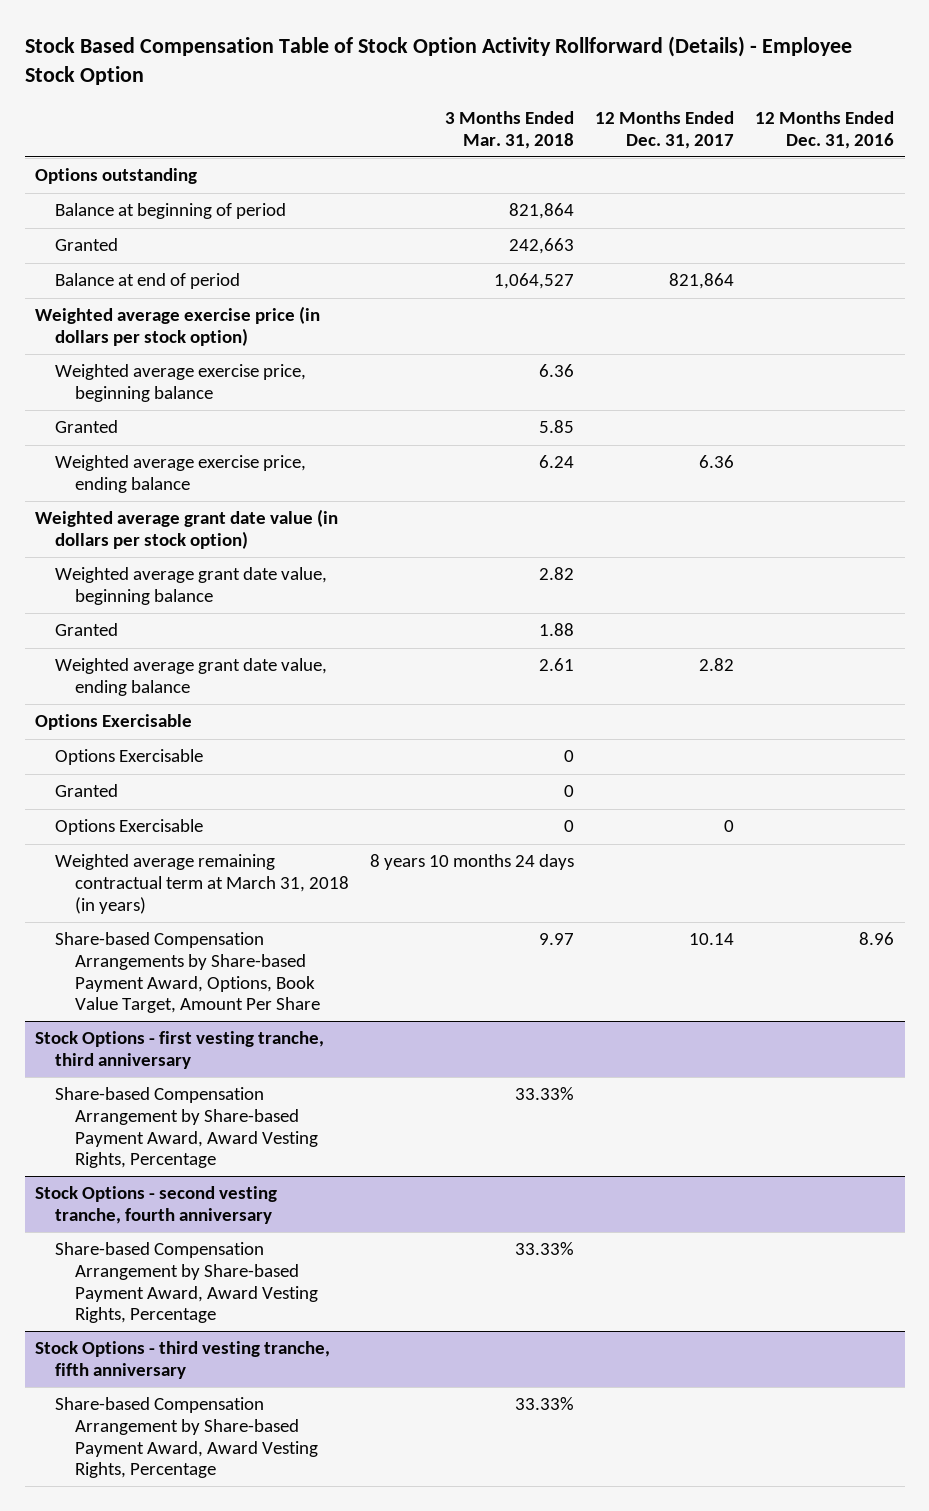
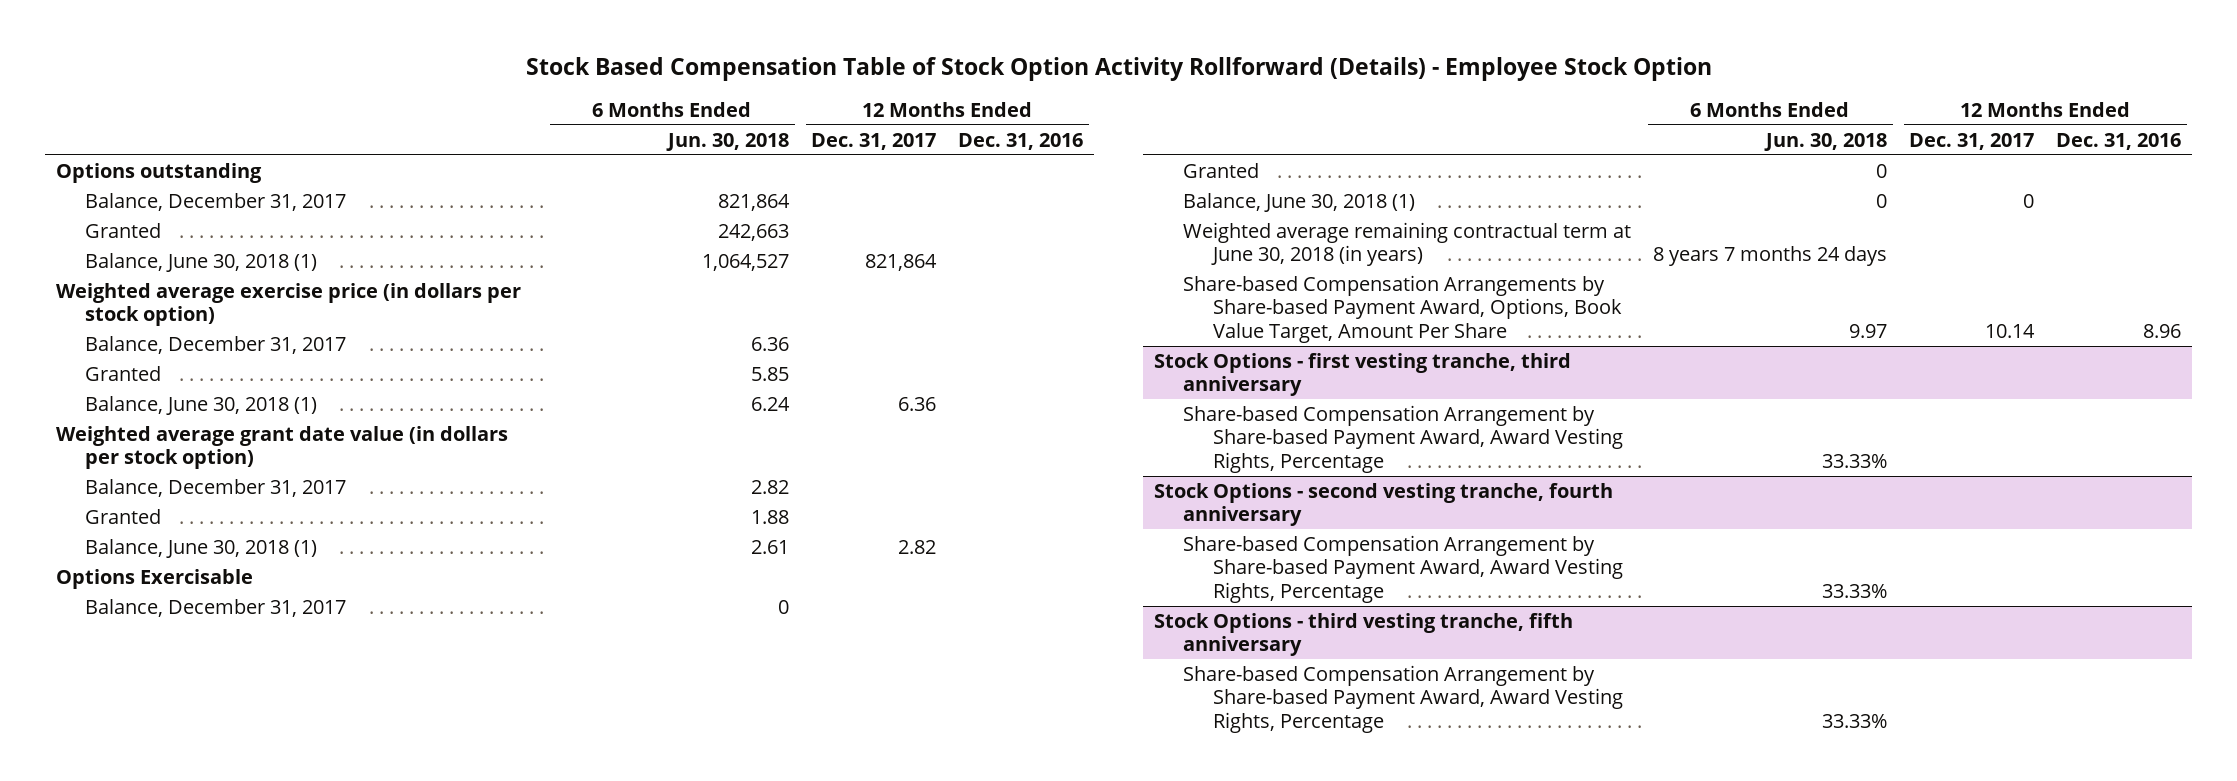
- | 3 Months Ended Mar. 31, 2018 | 12 Months Ended Dec. 31, 2017 | 12 Months Ended Dec. 31, 2016
+ | 6 Months Ended Jun. 30, 2018 | 12 Months Ended Dec. 31, 2017 | 12 Months Ended Dec. 31, 2016
- Balance at beginning of period | 821,864 | |
+ Balance, December 31, 2017 | 821,864 | |
- Balance at end of period | 1,064,527 | 821,864 |
+ Balance, June 30, 2018 (1) | 1,064,527 | 821,864 |
- Weighted average exercise price, beginning balance | 6.36 | |
+ Balance, December 31, 2017 | 6.36 | |
- Weighted average exercise price, ending balance | 6.24 | 6.36 |
+ Balance, June 30, 2018 (1) | 6.24 | 6.36 |
- Weighted average grant date value, beginning balance | 2.82 | |
+ Balance, December 31, 2017 | 2.82 | |
- Weighted average grant date value, ending balance | 2.61 | 2.82 |
- Options Exercisable
+ Balance, June 30, 2018 (1) | 2.61 | 2.82 |
+ Balance, December 31, 2017 | 0 | |
- Options Exercisable | 0 | 0 |
- Weighted average remaining contractual term at March 31, 2018 (in years) | 8 years 10 months 24 days | |
+ Balance, June 30, 2018 (1) | 0 | 0 |
+ Weighted average remaining contractual term at June 30, 2018 (in years) | 8 years 7 months 24 days | |

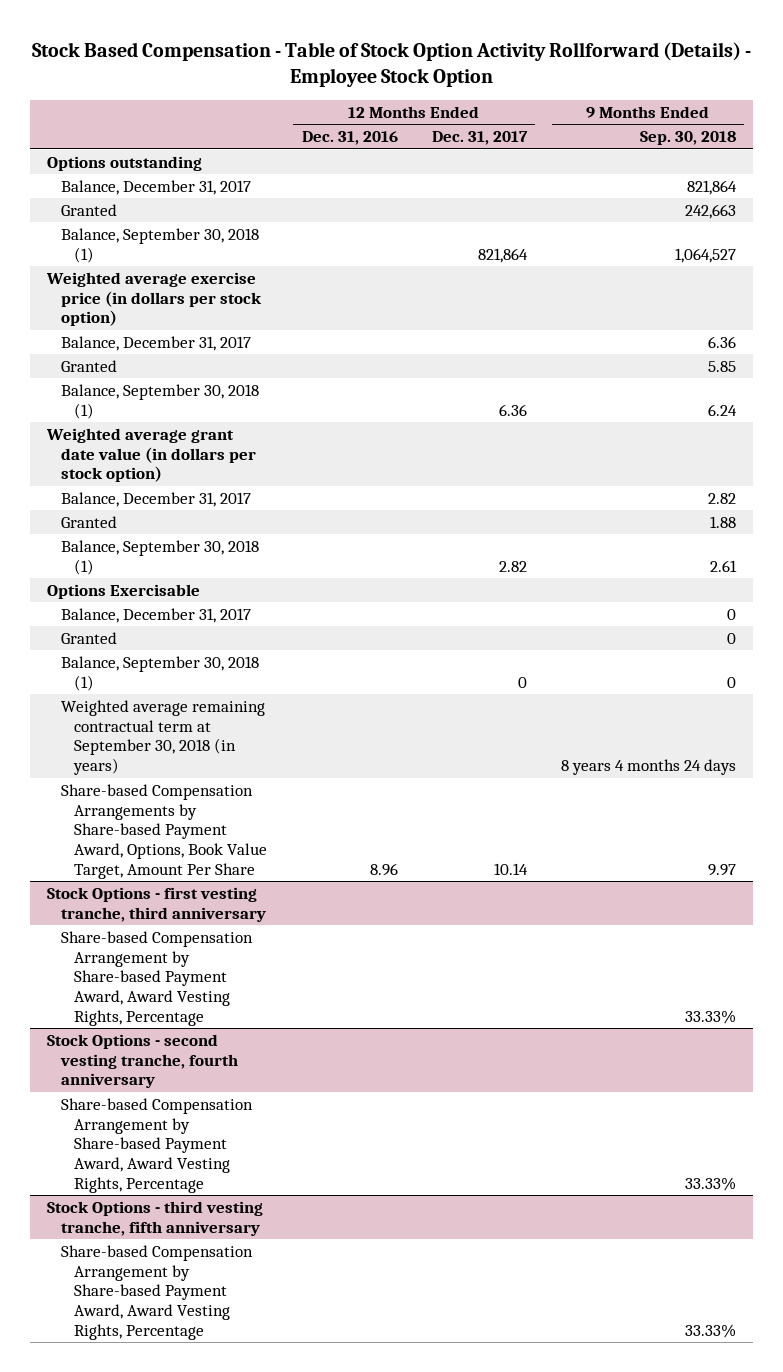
- Stock Based Compensation Table of Stock Option Activity Rollforward (Details) - Employee Stock Option
+ Stock Based Compensation - Table of Stock Option Activity Rollforward (Details) - Employee Stock Option
- | 6 Months Ended Jun. 30, 2018 | 12 Months Ended Dec. 31, 2017 | 12 Months Ended Dec. 31, 2016
+ | 12 Months Ended Dec. 31, 2016 | 12 Months Ended Dec. 31, 2017 | 9 Months Ended Sep. 30, 2018
- Balance, June 30, 2018 (1) | 1,064,527 | 821,864 |
+ Balance, September 30, 2018 (1) | | 821,864 | 1,064,527
- Balance, June 30, 2018 (1) | 6.24 | 6.36 |
+ Balance, September 30, 2018 (1) | | 6.36 | 6.24
- Balance, June 30, 2018 (1) | 2.61 | 2.82 |
+ Balance, September 30, 2018 (1) | | 2.82 | 2.61
- Balance, June 30, 2018 (1) | 0 | 0 |
- Weighted average remaining contractual term at June 30, 2018 (in years) | 8 years 7 months 24 days | |
+ Balance, September 30, 2018 (1) | | 0 | 0
+ Weighted average remaining contractual term at September 30, 2018 (in years) | | | 8 years 4 months 24 days

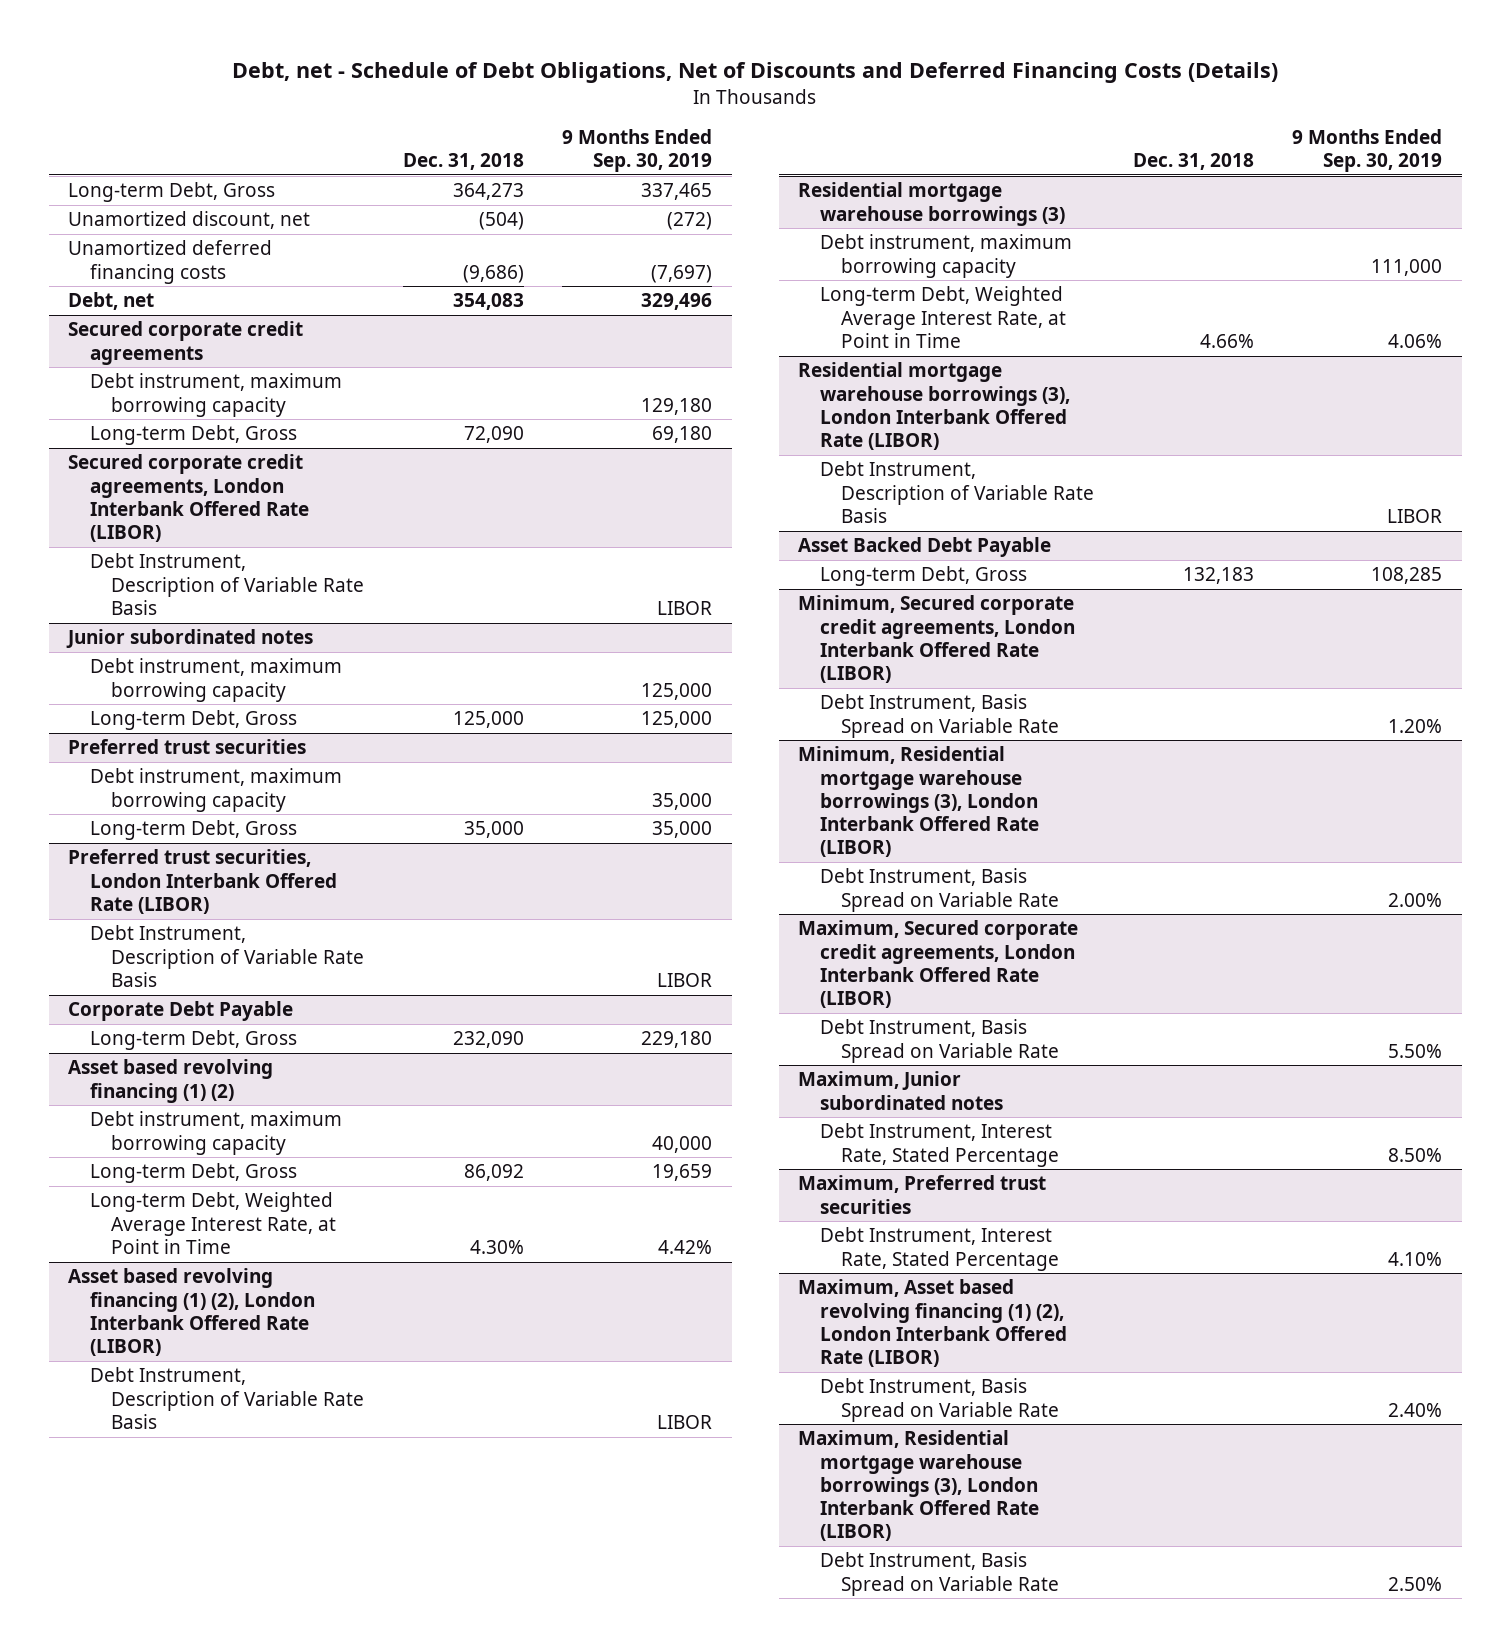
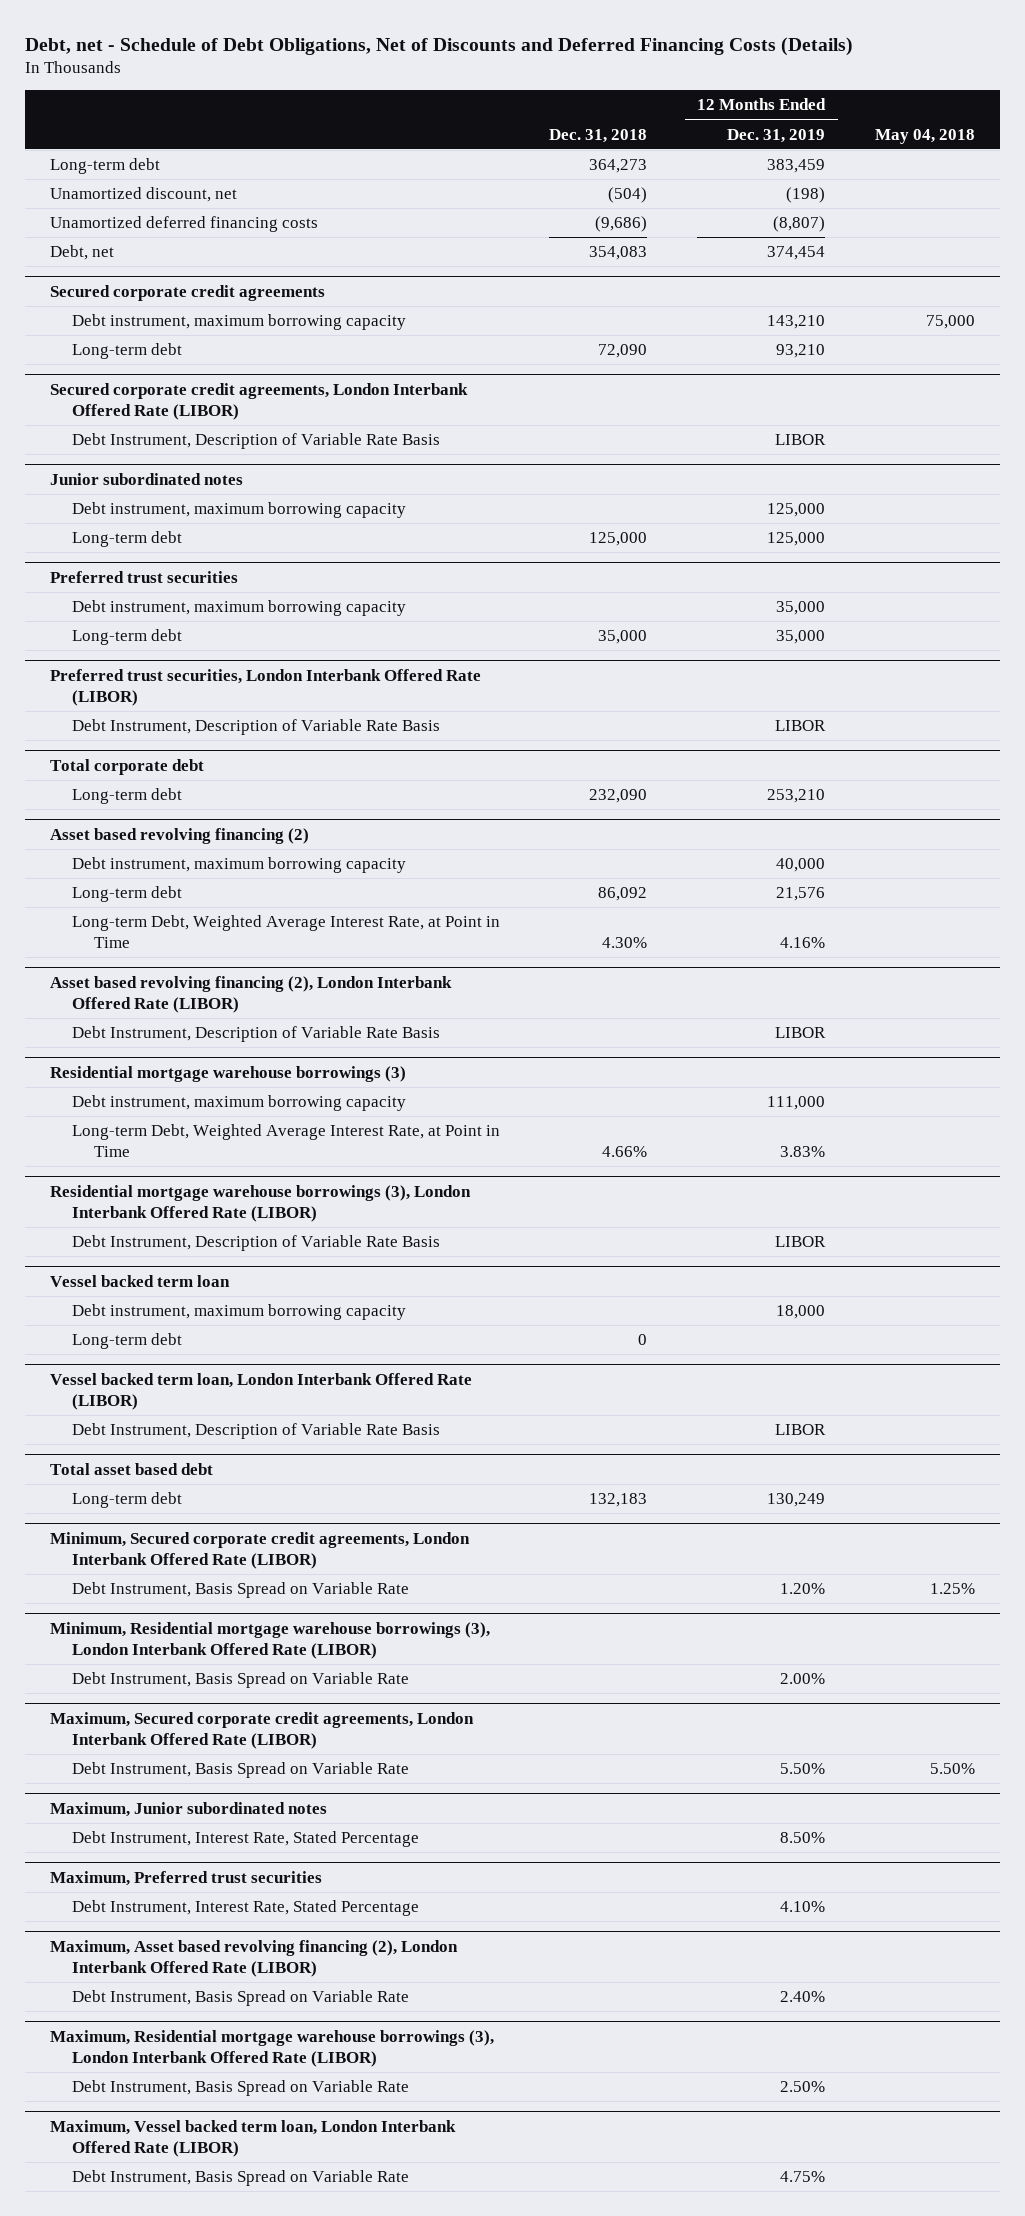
- | Dec. 31, 2018 | 9 Months Ended Sep. 30, 2019
+ | Dec. 31, 2018 | 12 Months Ended Dec. 31, 2019 | May 04, 2018
- Long-term Debt, Gross | 364,273 | 337,465
+ Long-term debt | 364,273 | 383,459 |
@ Secured corporate credit agreements
- Long-term Debt, Gross | 72,090 | 69,180
+ Long-term debt | 72,090 | 93,210 |
@ Junior subordinated notes
- Long-term Debt, Gross | 125,000 | 125,000
+ Long-term debt | 125,000 | 125,000 |
@ Preferred trust securities
- Long-term Debt, Gross | 35,000 | 35,000
+ Long-term debt | 35,000 | 35,000 |
- Corporate Debt Payable
- Long-term Debt, Gross | 232,090 | 229,180
- Asset based revolving financing (1) (2)
+ Total corporate debt
+ Long-term debt | 232,090 | 253,210 |
+ Asset based revolving financing (2)
- Long-term Debt, Gross | 86,092 | 19,659
+ Long-term debt | 86,092 | 21,576 |
- Asset based revolving financing (1) (2), London Interbank Offered Rate (LIBOR)
+ Asset based revolving financing (2), London Interbank Offered Rate (LIBOR)
- Asset Backed Debt Payable
- Long-term Debt, Gross | 132,183 | 108,285
+ Vessel backed term loan
+ Debt instrument, maximum borrowing capacity | | 18,000 |
+ Long-term debt | 0 | |
+ Vessel backed term loan, London Interbank Offered Rate (LIBOR)
+ Debt Instrument, Description of Variable Rate Basis | | LIBOR |
+ Total asset based debt
+ Long-term debt | 132,183 | 130,249 |
- Maximum, Asset based revolving financing (1) (2), London Interbank Offered Rate (LIBOR)
+ Maximum, Asset based revolving financing (2), London Interbank Offered Rate (LIBOR)
+ Maximum, Vessel backed term loan, London Interbank Offered Rate (LIBOR)
+ Debt Instrument, Basis Spread on Variable Rate | | 4.75% |

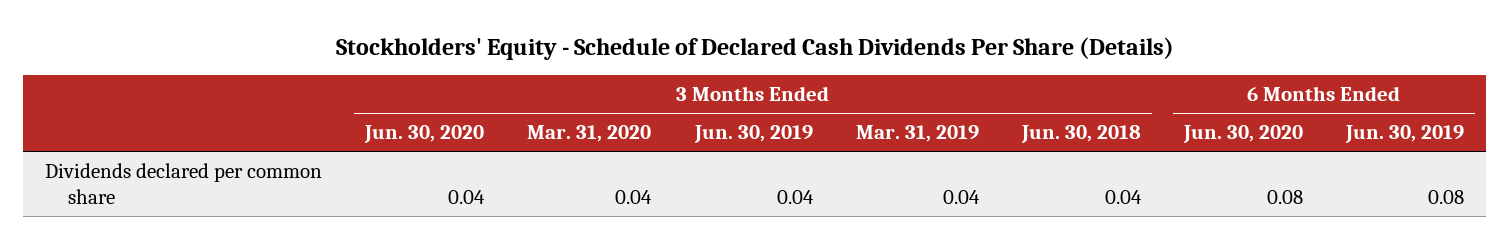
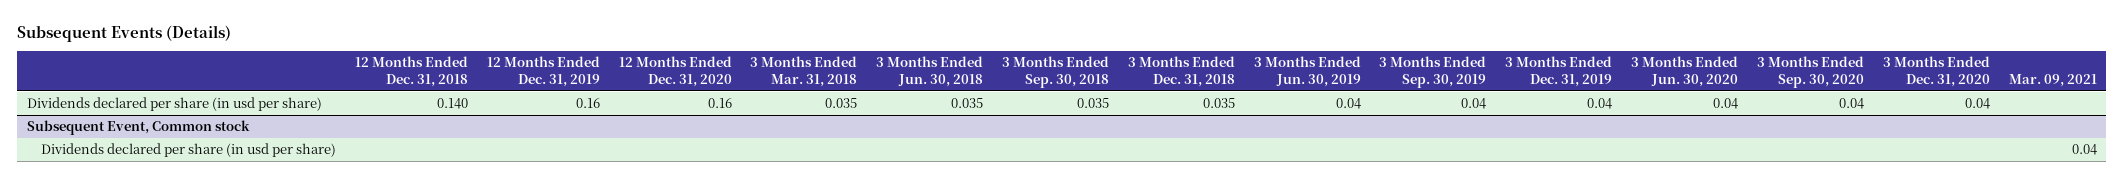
- Stockholders' Equity - Schedule of Declared Cash Dividends Per Share (Details)
+ Subsequent Events (Details)
- | 3 Months Ended Jun. 30, 2020 | 3 Months Ended Mar. 31, 2020 | 3 Months Ended Jun. 30, 2019 | 3 Months Ended Mar. 31, 2019 | 3 Months Ended Jun. 30, 2018 | 6 Months Ended Jun. 30, 2020 | 6 Months Ended Jun. 30, 2019
+ | 12 Months Ended Dec. 31, 2018 | 12 Months Ended Dec. 31, 2019 | 12 Months Ended Dec. 31, 2020 | 3 Months Ended Mar. 31, 2018 | 3 Months Ended Jun. 30, 2018 | 3 Months Ended Sep. 30, 2018 | 3 Months Ended Dec. 31, 2018 | 3 Months Ended Jun. 30, 2019 | 3 Months Ended Sep. 30, 2019 | 3 Months Ended Dec. 31, 2019 | 3 Months Ended Jun. 30, 2020 | 3 Months Ended Sep. 30, 2020 | 3 Months Ended Dec. 31, 2020 | Mar. 09, 2021
- Dividends declared per common share | 0.04 | 0.04 | 0.04 | 0.04 | 0.04 | 0.08 | 0.08
+ Dividends declared per share (in usd per share) | 0.140 | 0.16 | 0.16 | 0.035 | 0.035 | 0.035 | 0.035 | 0.04 | 0.04 | 0.04 | 0.04 | 0.04 | 0.04 |
+ Subsequent Event, Common stock
+ Dividends declared per share (in usd per share) | | | | | | | | | | | | | | 0.04

